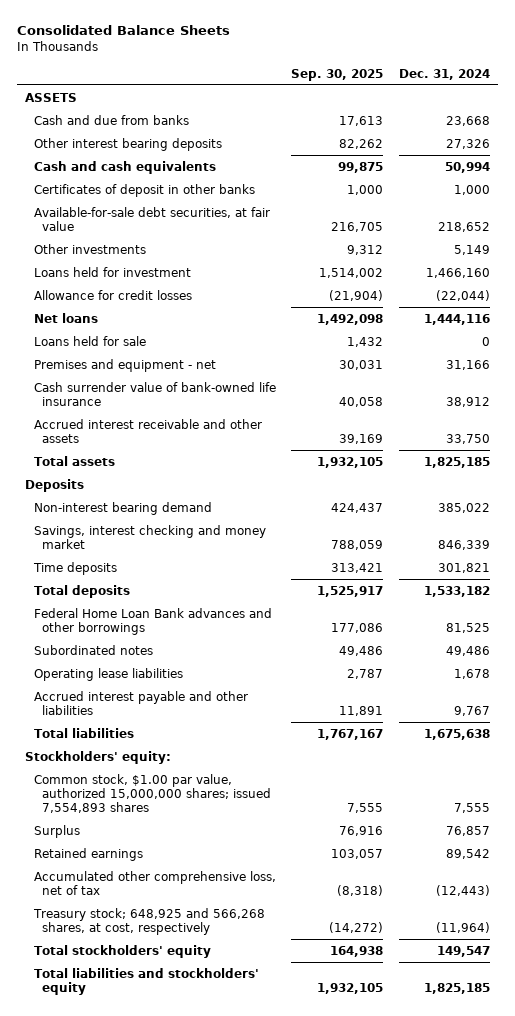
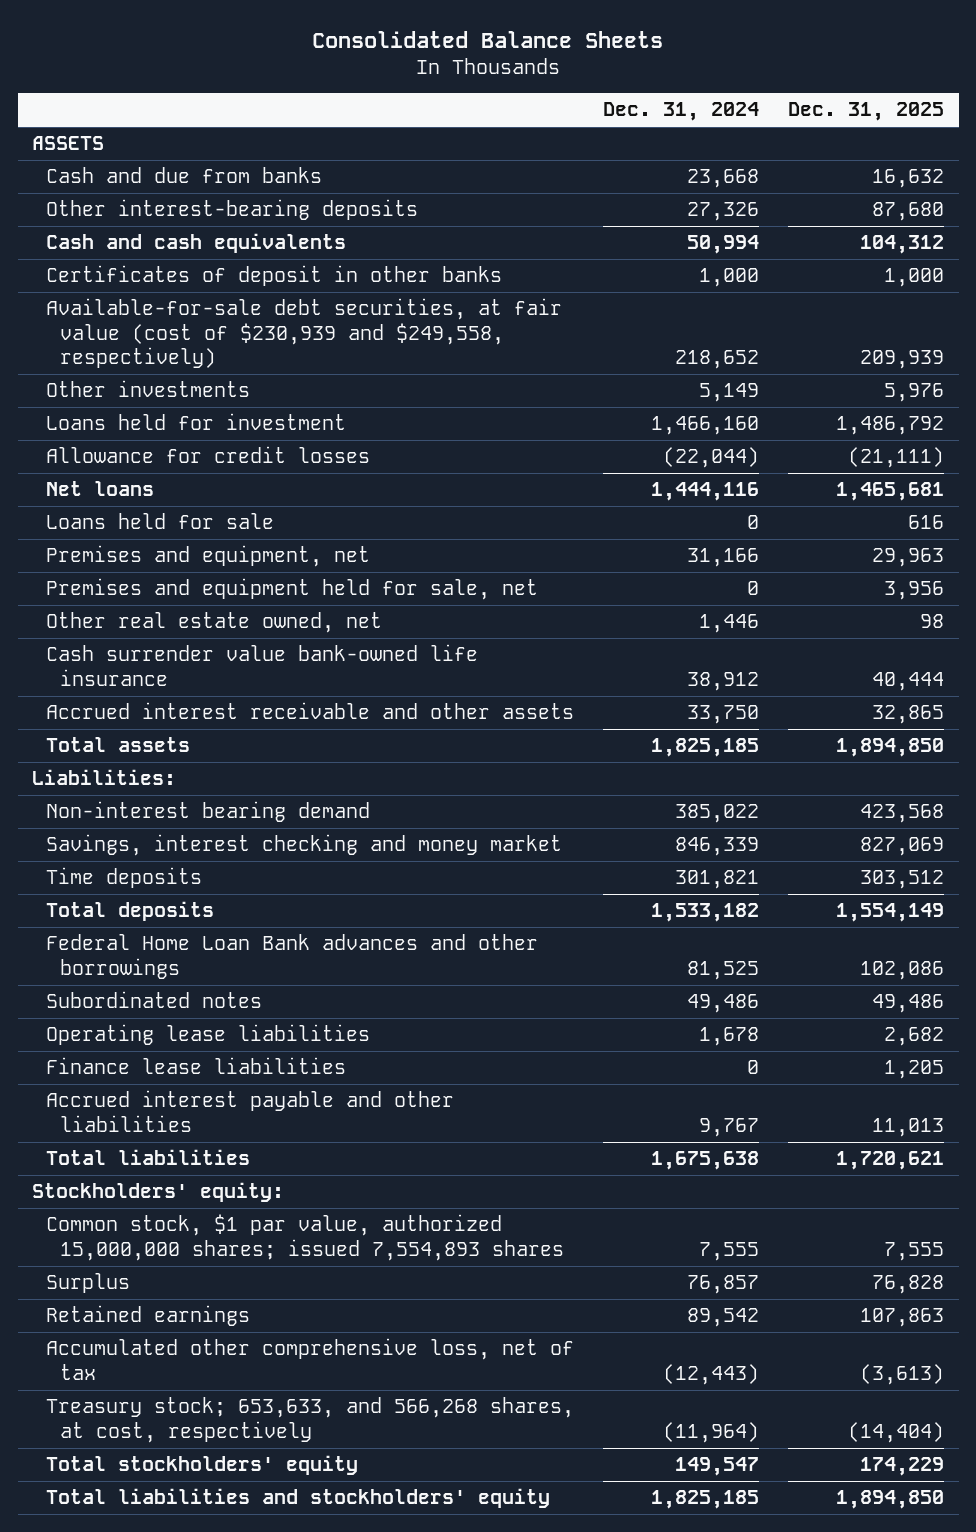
- | Sep. 30, 2025 | Dec. 31, 2024
+ | Dec. 31, 2024 | Dec. 31, 2025
- Other interest bearing deposits | 82,262 | 27,326
+ Other interest-bearing deposits | 27,326 | 87,680
- Available-for-sale debt securities, at fair value | 216,705 | 218,652
+ Available-for-sale debt securities, at fair value (cost of $230,939 and $249,558, respectively) | 218,652 | 209,939
- Premises and equipment - net | 30,031 | 31,166
- Cash surrender value of bank-owned life insurance | 40,058 | 38,912
+ Premises and equipment, net | 31,166 | 29,963
+ Premises and equipment held for sale, net | 0 | 3,956
+ Other real estate owned, net | 1,446 | 98
+ Cash surrender value bank-owned life insurance | 38,912 | 40,444
- Deposits
+ Liabilities:
+ Finance lease liabilities | 0 | 1,205
- Common stock, $1.00 par value, authorized 15,000,000 shares; issued 7,554,893 shares | 7,555 | 7,555
+ Common stock, $1 par value, authorized 15,000,000 shares; issued 7,554,893 shares | 7,555 | 7,555
- Treasury stock; 648,925 and 566,268 shares, at cost, respectively | (14,272) | (11,964)
+ Treasury stock; 653,633, and 566,268 shares, at cost, respectively | (11,964) | (14,404)

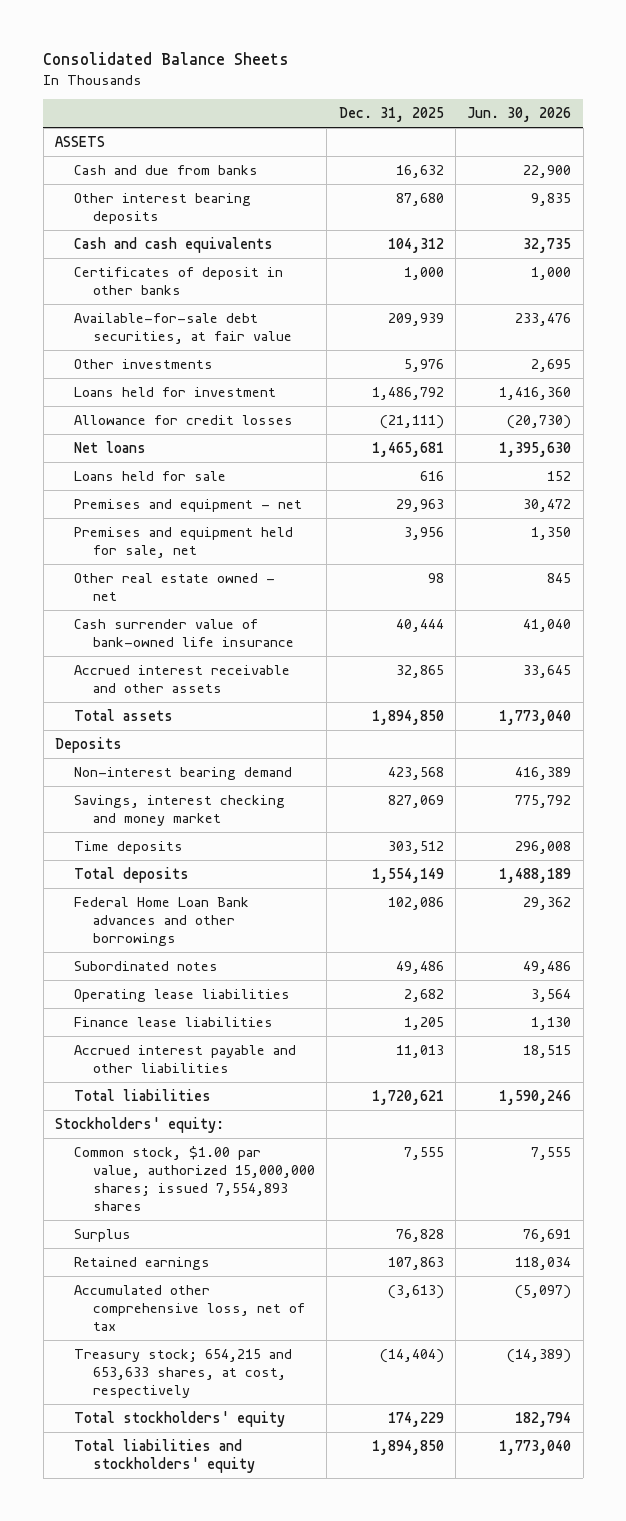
- | Dec. 31, 2024 | Dec. 31, 2025
+ | Dec. 31, 2025 | Jun. 30, 2026
- Other interest-bearing deposits | 27,326 | 87,680
+ Other interest bearing deposits | 87,680 | 9,835
- Available-for-sale debt securities, at fair value (cost of $230,939 and $249,558, respectively) | 218,652 | 209,939
+ Available-for-sale debt securities, at fair value | 209,939 | 233,476
- Premises and equipment, net | 31,166 | 29,963
+ Premises and equipment - net | 29,963 | 30,472
- Other real estate owned, net | 1,446 | 98
- Cash surrender value bank-owned life insurance | 38,912 | 40,444
+ Other real estate owned - net | 98 | 845
+ Cash surrender value of bank-owned life insurance | 40,444 | 41,040
- Liabilities:
+ Deposits
- Common stock, $1 par value, authorized 15,000,000 shares; issued 7,554,893 shares | 7,555 | 7,555
+ Common stock, $1.00 par value, authorized 15,000,000 shares; issued 7,554,893 shares | 7,555 | 7,555
- Treasury stock; 653,633, and 566,268 shares, at cost, respectively | (11,964) | (14,404)
+ Treasury stock; 654,215 and 653,633 shares, at cost, respectively | (14,404) | (14,389)

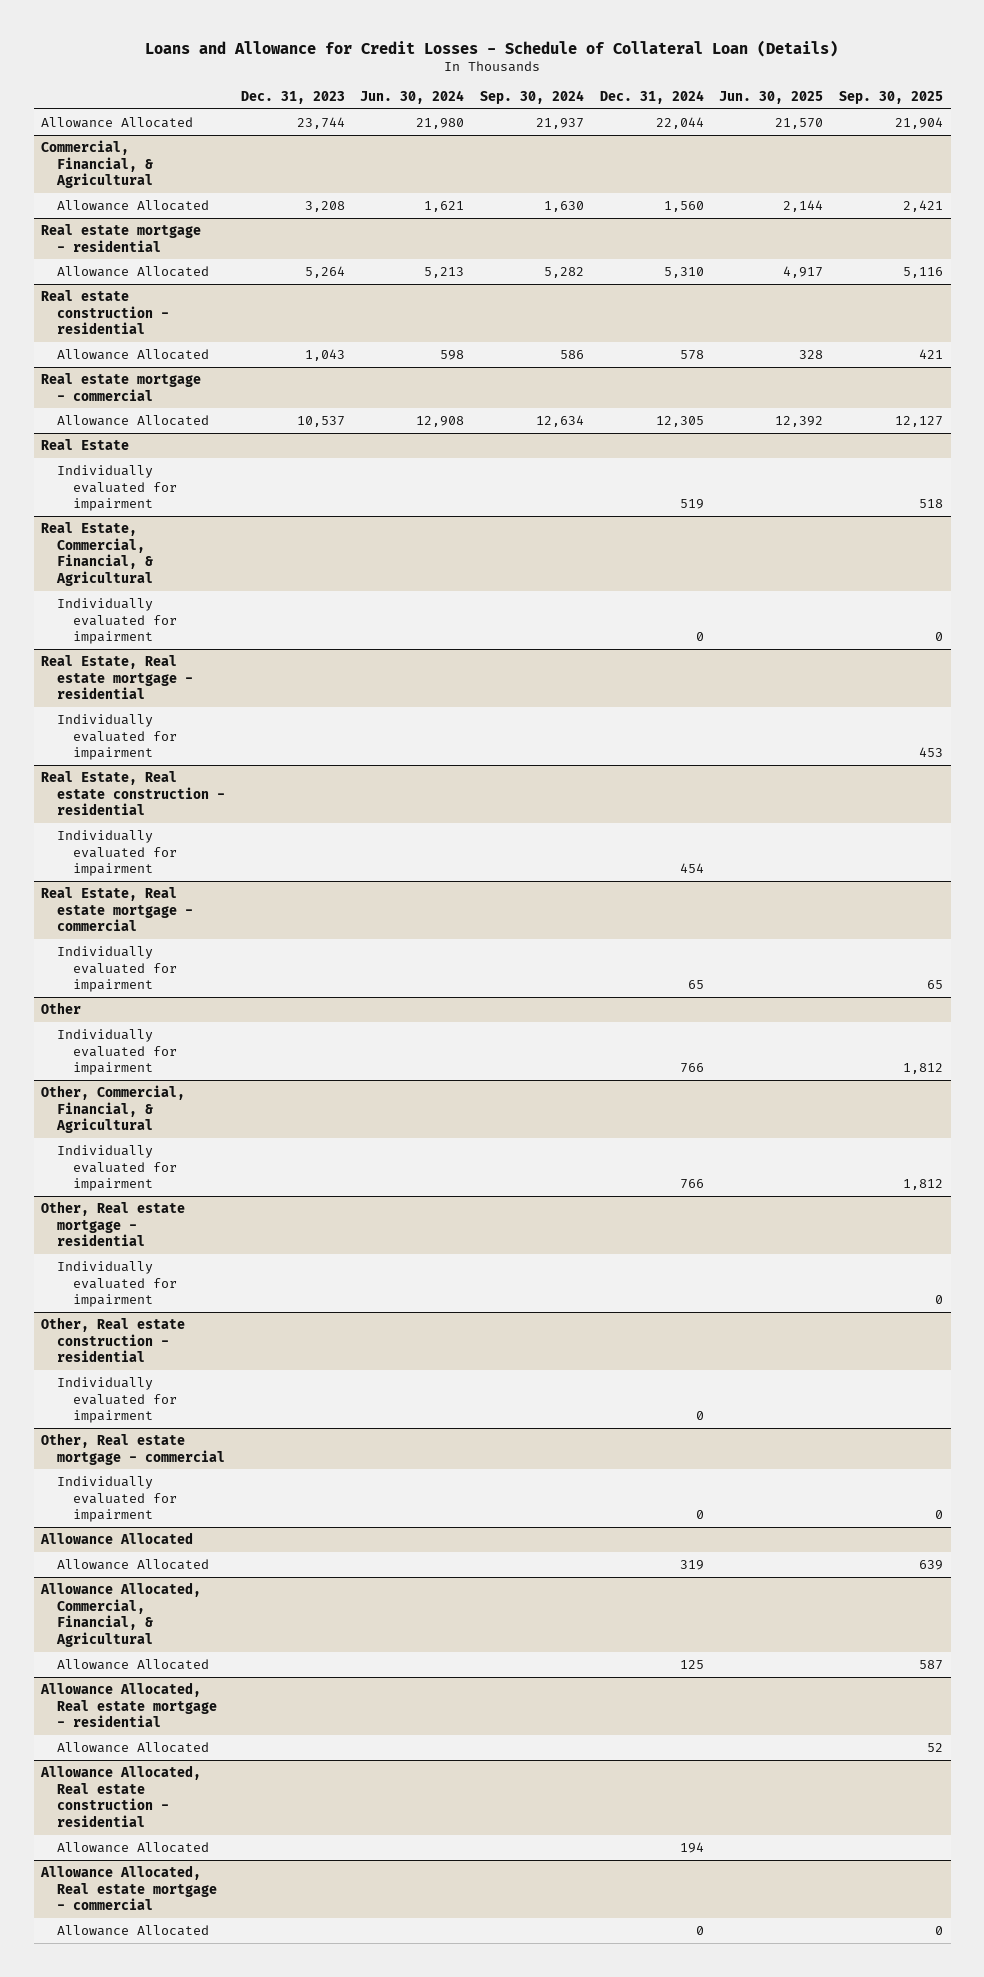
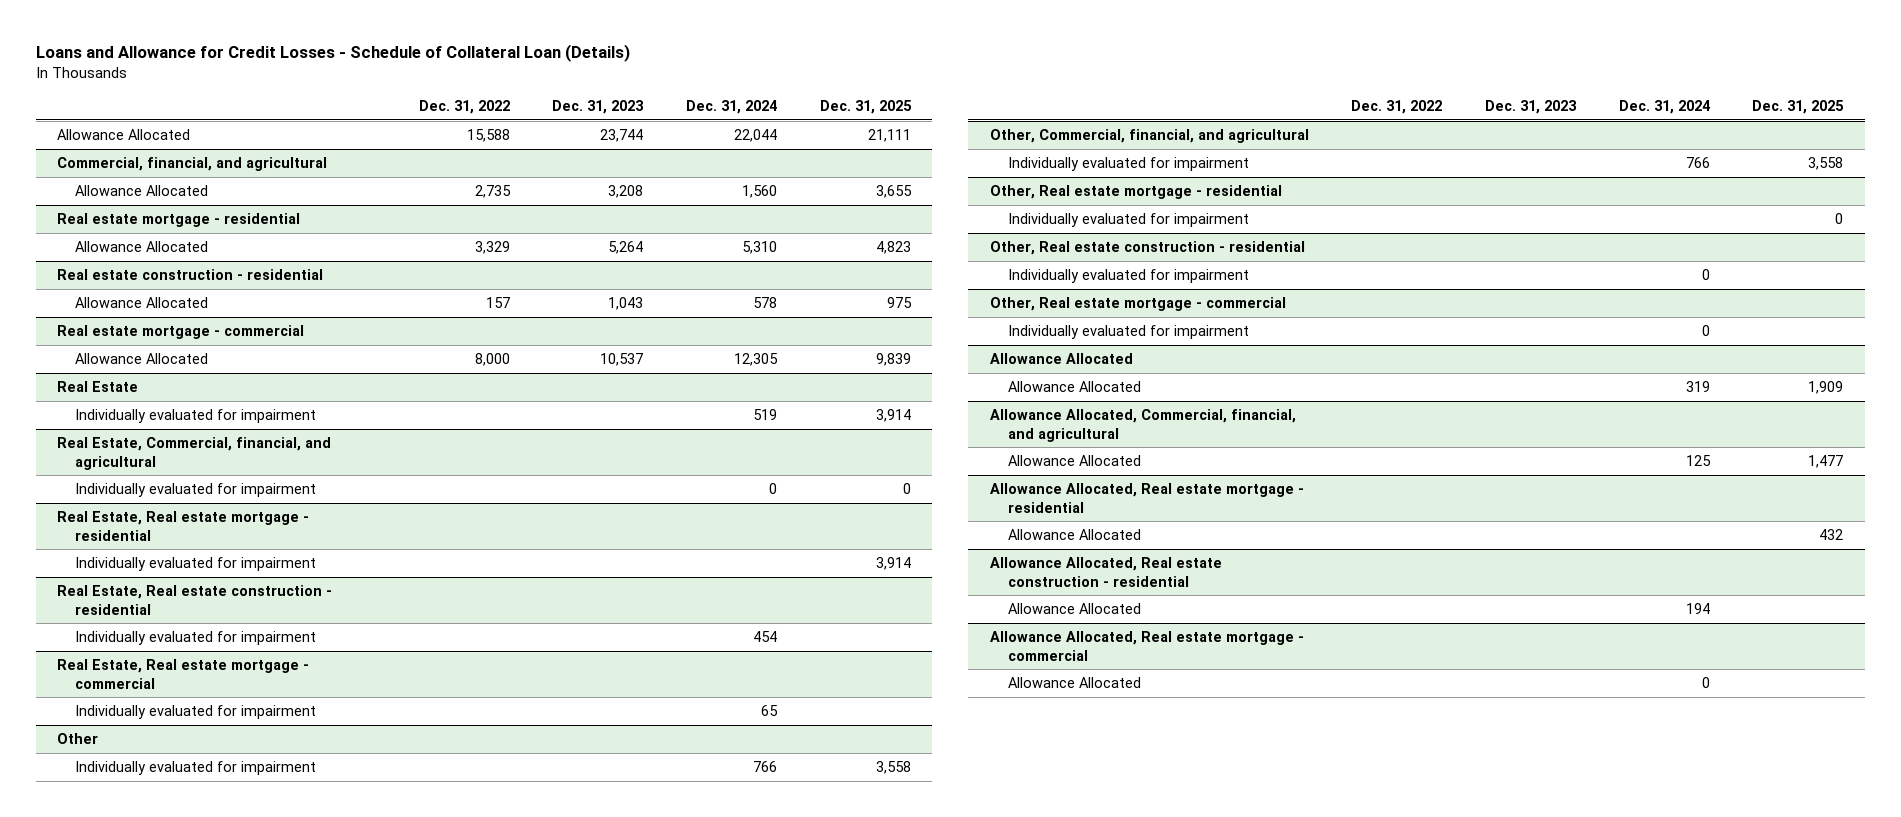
- | Dec. 31, 2023 | Jun. 30, 2024 | Sep. 30, 2024 | Dec. 31, 2024 | Jun. 30, 2025 | Sep. 30, 2025
+ | Dec. 31, 2022 | Dec. 31, 2023 | Dec. 31, 2024 | Dec. 31, 2025
- Commercial, Financial, & Agricultural
+ Commercial, financial, and agricultural
- Real Estate, Commercial, Financial, & Agricultural
+ Real Estate, Commercial, financial, and agricultural
- Other, Commercial, Financial, & Agricultural
+ Other, Commercial, financial, and agricultural
- Allowance Allocated, Commercial, Financial, & Agricultural
+ Allowance Allocated, Commercial, financial, and agricultural

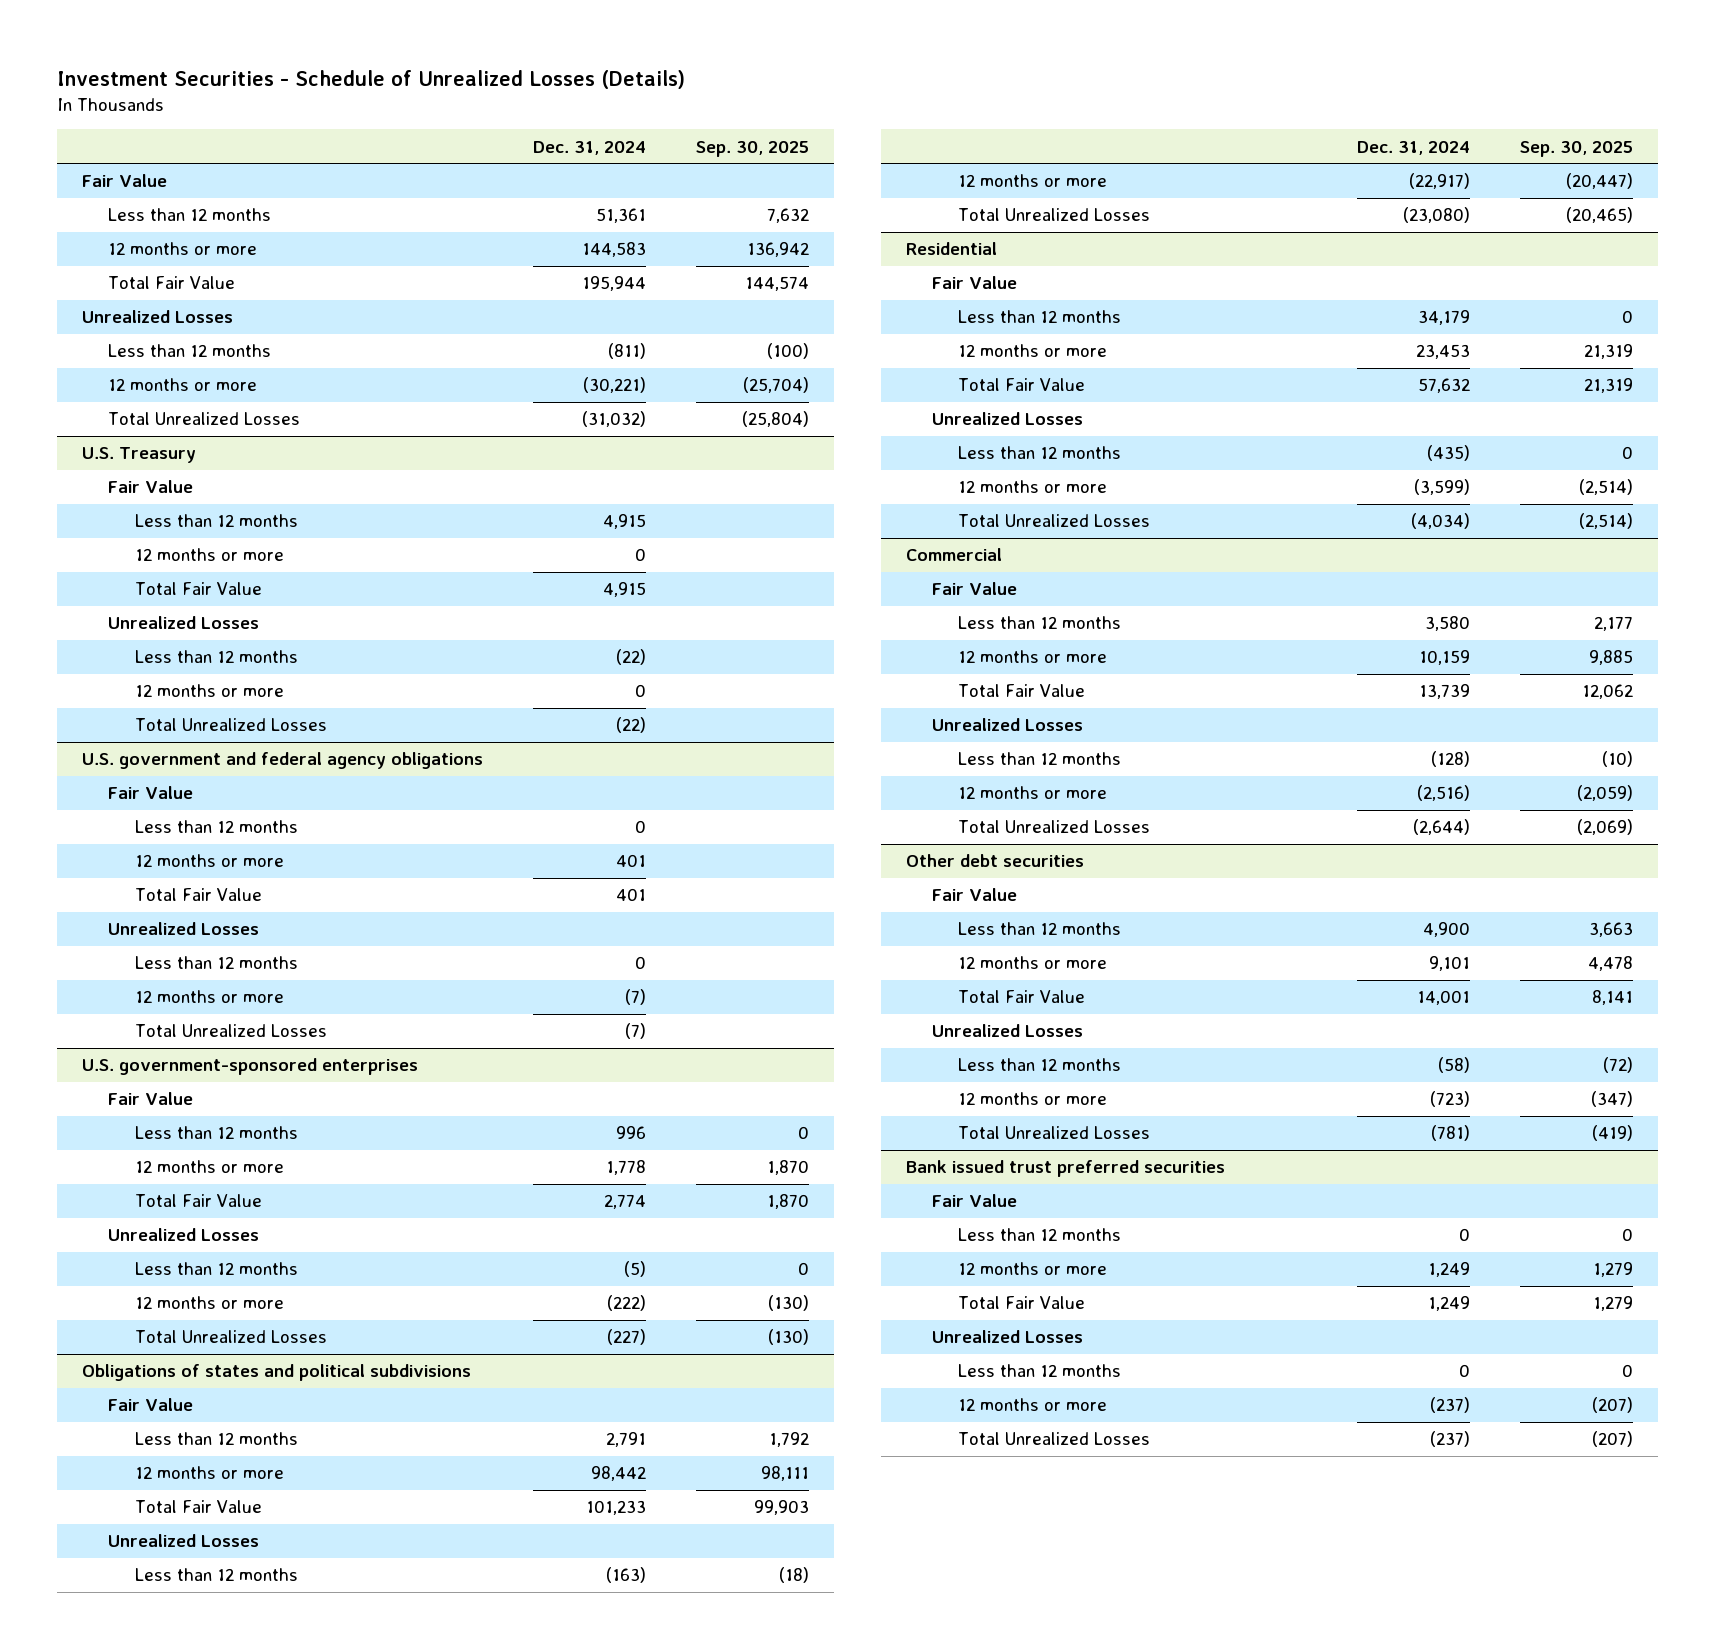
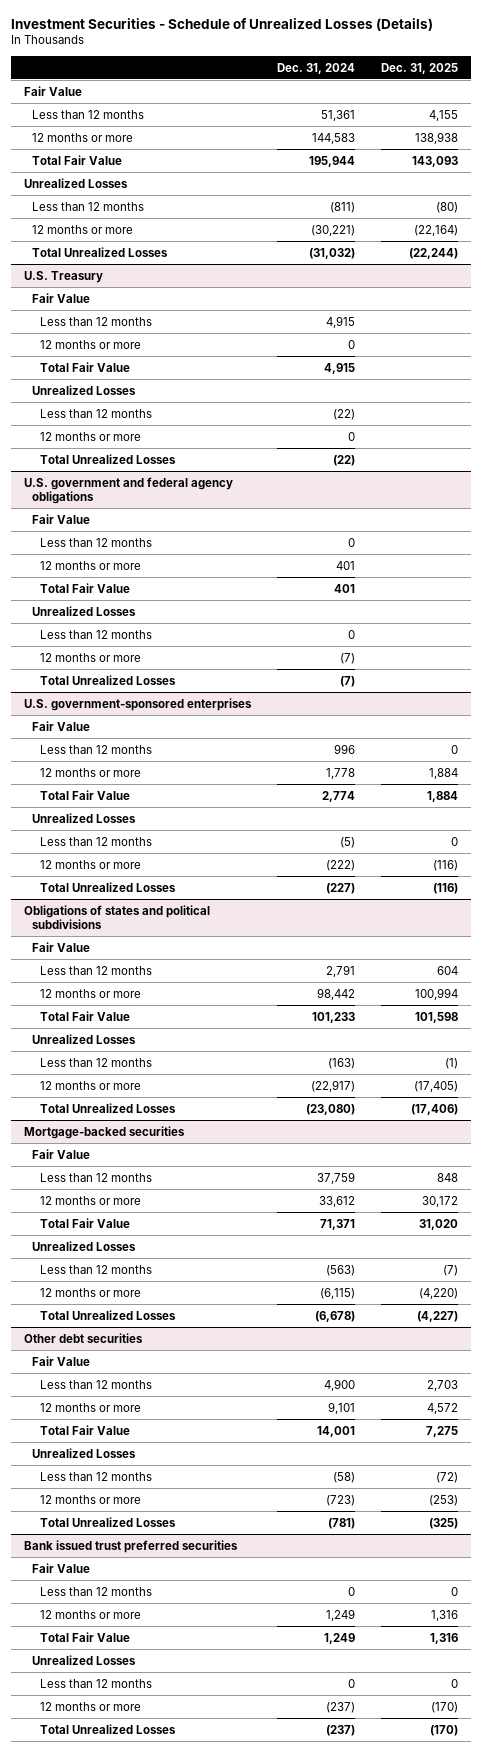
- | Dec. 31, 2024 | Sep. 30, 2025
+ | Dec. 31, 2024 | Dec. 31, 2025
- Residential
- Fair Value
- Less than 12 months | 34,179 | 0
- 12 months or more | 23,453 | 21,319
- Total Fair Value | 57,632 | 21,319
- Unrealized Losses
- Less than 12 months | (435) | 0
- 12 months or more | (3,599) | (2,514)
- Total Unrealized Losses | (4,034) | (2,514)
- Commercial
+ Mortgage-backed securities
- Less than 12 months | 3,580 | 2,177
- 12 months or more | 10,159 | 9,885
- Total Fair Value | 13,739 | 12,062
+ Less than 12 months | 37,759 | 848
+ 12 months or more | 33,612 | 30,172
+ Total Fair Value | 71,371 | 31,020
- Less than 12 months | (128) | (10)
- 12 months or more | (2,516) | (2,059)
- Total Unrealized Losses | (2,644) | (2,069)
+ Less than 12 months | (563) | (7)
+ 12 months or more | (6,115) | (4,220)
+ Total Unrealized Losses | (6,678) | (4,227)

